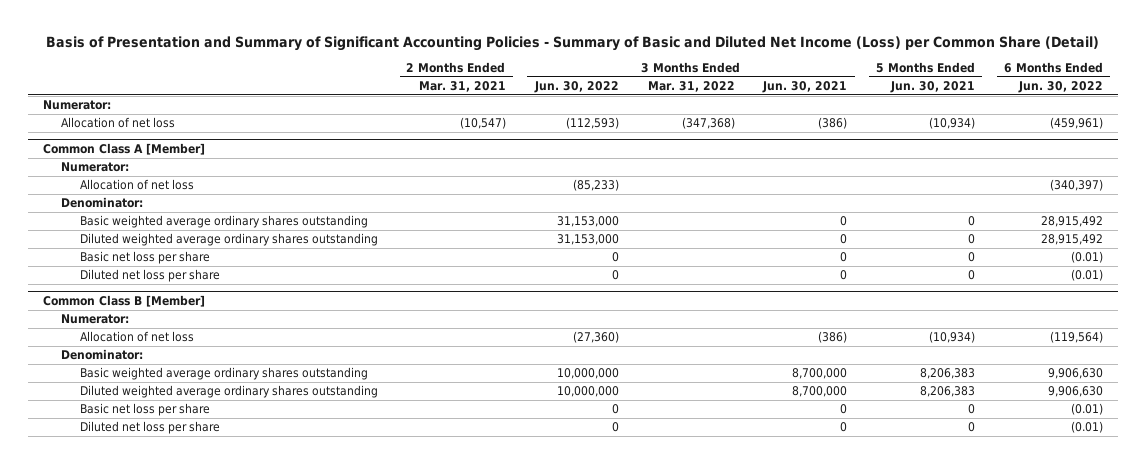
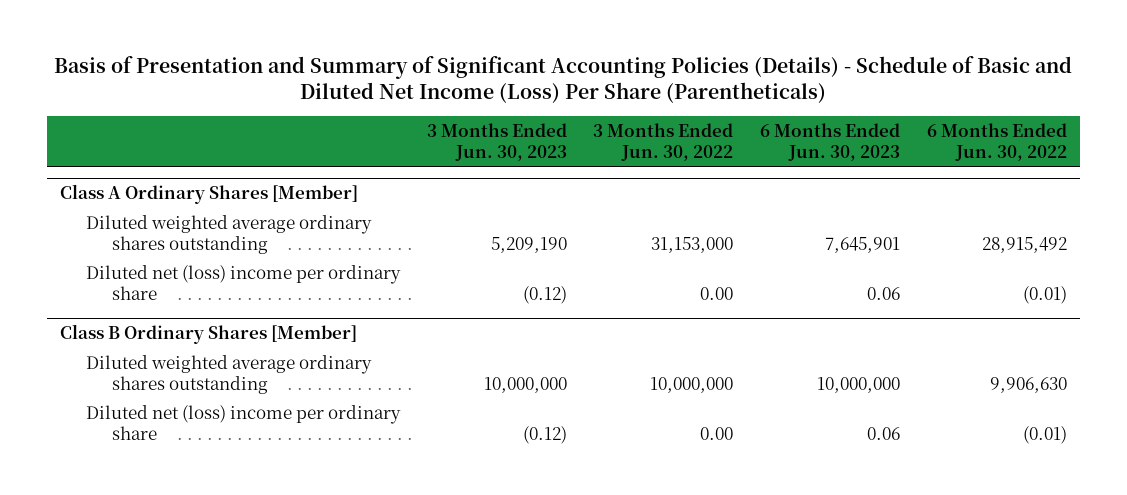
- Basis of Presentation and Summary of Significant Accounting Policies - Summary of Basic and Diluted Net Income (Loss) per Common Share (Detail)
+ Basis of Presentation and Summary of Significant Accounting Policies (Details) - Schedule of Basic and Diluted Net Income (Loss) Per Share (Parentheticals)
- | 2 Months Ended Mar. 31, 2021 | 3 Months Ended Jun. 30, 2022 | 3 Months Ended Mar. 31, 2022 | 3 Months Ended Jun. 30, 2021 | 5 Months Ended Jun. 30, 2021 | 6 Months Ended Jun. 30, 2022
+ | 3 Months Ended Jun. 30, 2023 | 3 Months Ended Jun. 30, 2022 | 6 Months Ended Jun. 30, 2023 | 6 Months Ended Jun. 30, 2022
- Numerator:
- Allocation of net loss | (10,547) | (112,593) | (347,368) | (386) | (10,934) | (459,961)
- Common Class A [Member]
- Numerator:
- Allocation of net loss | | (85,233) | | | | (340,397)
- Denominator:
- Basic weighted average ordinary shares outstanding | | 31,153,000 | | 0 | 0 | 28,915,492
+ Class A Ordinary Shares [Member]
- Basic net loss per share | | 0 | | 0 | 0 | (0.01)
- Diluted net loss per share | | 0 | | 0 | 0 | (0.01)
- Common Class B [Member]
- Numerator:
- Allocation of net loss | | (27,360) | | (386) | (10,934) | (119,564)
- Denominator:
- Basic weighted average ordinary shares outstanding | | 10,000,000 | | 8,700,000 | 8,206,383 | 9,906,630
+ Diluted net (loss) income per ordinary share | (0.12) | 0.00 | 0.06 | (0.01)
+ Class B Ordinary Shares [Member]
- Basic net loss per share | | 0 | | 0 | 0 | (0.01)
- Diluted net loss per share | | 0 | | 0 | 0 | (0.01)
+ Diluted net (loss) income per ordinary share | (0.12) | 0.00 | 0.06 | (0.01)

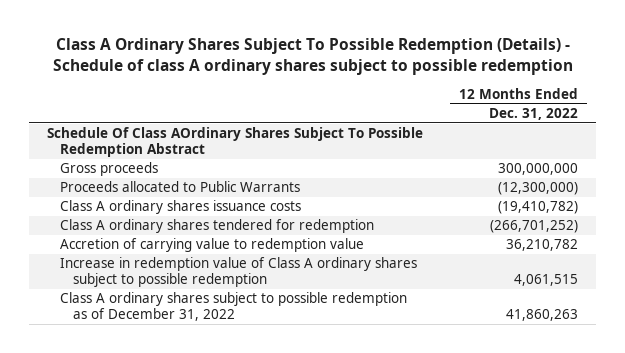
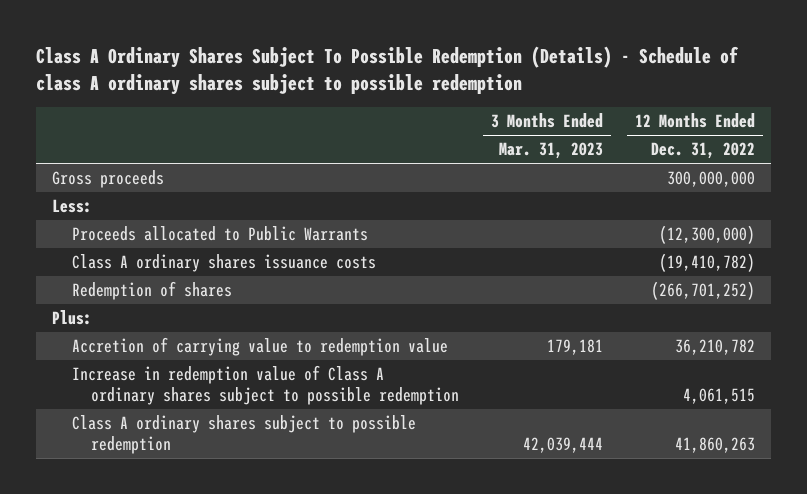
- | 12 Months Ended Dec. 31, 2022
+ | 3 Months Ended Mar. 31, 2023 | 12 Months Ended Dec. 31, 2022
- Schedule Of Class AOrdinary Shares Subject To Possible Redemption Abstract
+ Less:
- Class A ordinary shares tendered for redemption | (266,701,252)
+ Redemption of shares | | (266,701,252)
+ Plus:
- Class A ordinary shares subject to possible redemption as of December 31, 2022 | 41,860,263
+ Class A ordinary shares subject to possible redemption | 42,039,444 | 41,860,263

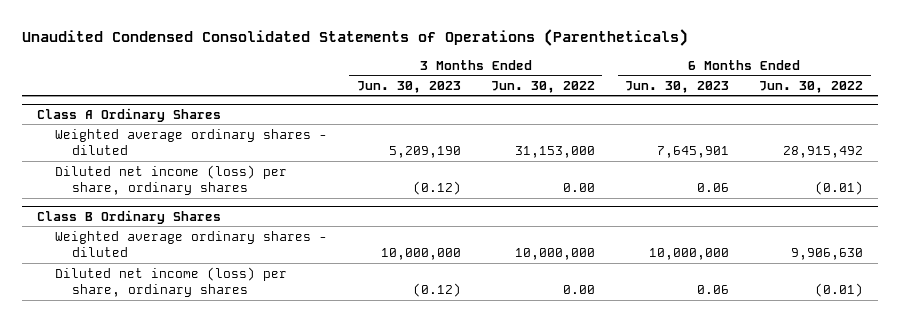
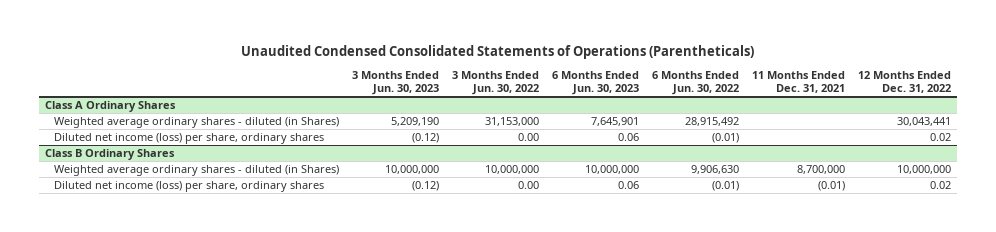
- | 3 Months Ended Jun. 30, 2023 | 3 Months Ended Jun. 30, 2022 | 6 Months Ended Jun. 30, 2023 | 6 Months Ended Jun. 30, 2022
+ | 3 Months Ended Jun. 30, 2023 | 3 Months Ended Jun. 30, 2022 | 6 Months Ended Jun. 30, 2023 | 6 Months Ended Jun. 30, 2022 | 11 Months Ended Dec. 31, 2021 | 12 Months Ended Dec. 31, 2022
@ Class A Ordinary Shares
- Weighted average ordinary shares - diluted | 5,209,190 | 31,153,000 | 7,645,901 | 28,915,492
+ Weighted average ordinary shares - diluted (in Shares) | 5,209,190 | 31,153,000 | 7,645,901 | 28,915,492 | | 30,043,441
@ Class B Ordinary Shares
- Weighted average ordinary shares - diluted | 10,000,000 | 10,000,000 | 10,000,000 | 9,906,630
+ Weighted average ordinary shares - diluted (in Shares) | 10,000,000 | 10,000,000 | 10,000,000 | 9,906,630 | 8,700,000 | 10,000,000

